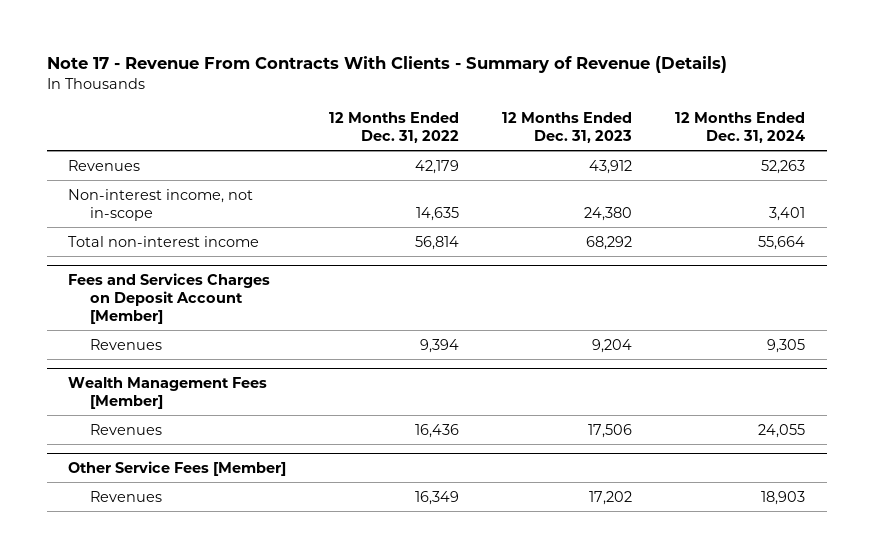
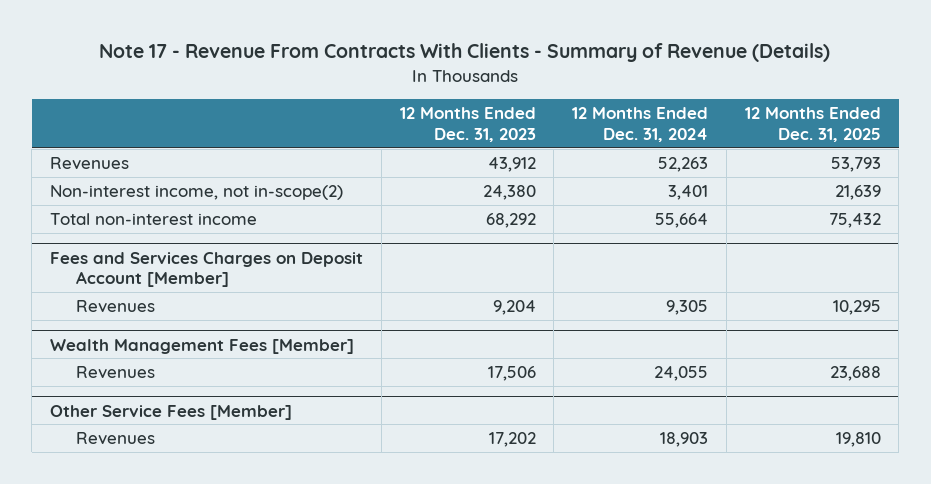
- | 12 Months Ended Dec. 31, 2022 | 12 Months Ended Dec. 31, 2023 | 12 Months Ended Dec. 31, 2024
+ | 12 Months Ended Dec. 31, 2023 | 12 Months Ended Dec. 31, 2024 | 12 Months Ended Dec. 31, 2025
- Non-interest income, not in-scope | 14,635 | 24,380 | 3,401
+ Non-interest income, not in-scope(2) | 24,380 | 3,401 | 21,639

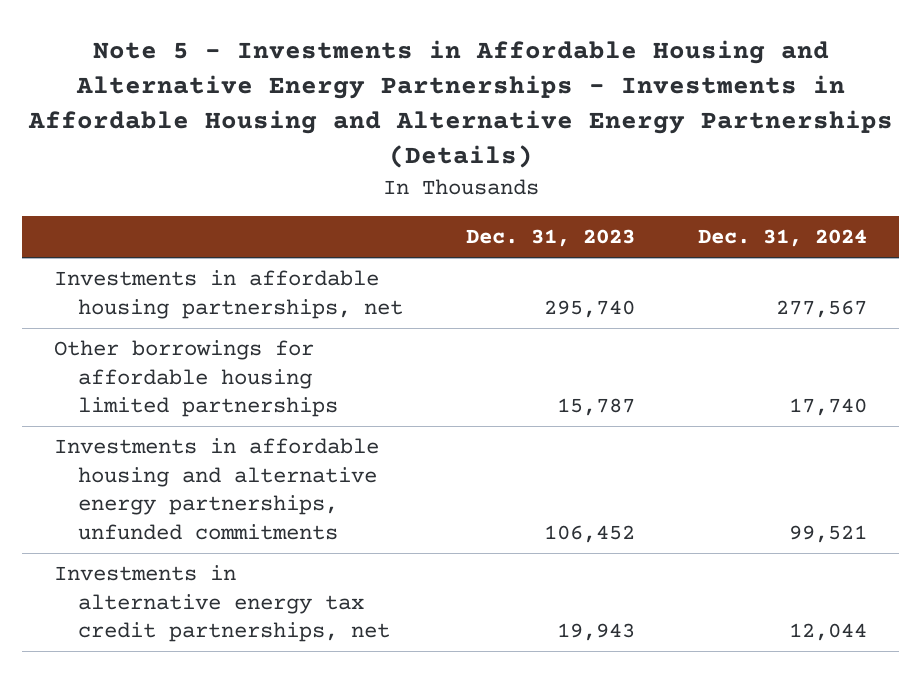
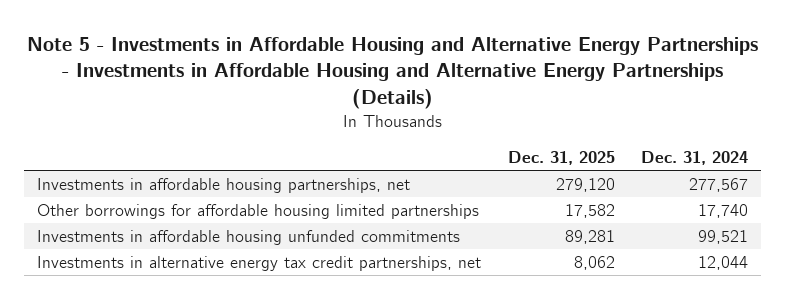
- | Dec. 31, 2023 | Dec. 31, 2024
+ | Dec. 31, 2025 | Dec. 31, 2024
- Investments in affordable housing and alternative energy partnerships, unfunded commitments | 106,452 | 99,521
+ Investments in affordable housing unfunded commitments | 89,281 | 99,521

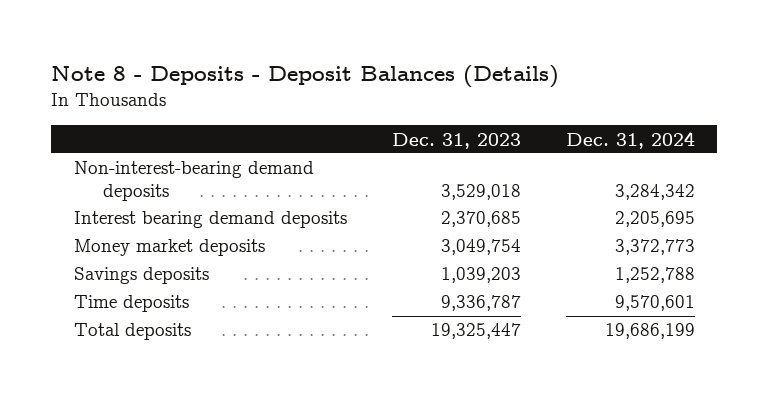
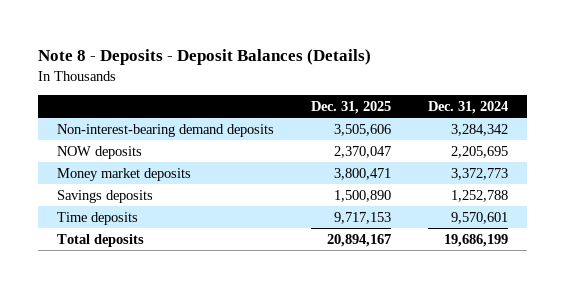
- | Dec. 31, 2023 | Dec. 31, 2024
+ | Dec. 31, 2025 | Dec. 31, 2024
- Interest bearing demand deposits | 2,370,685 | 2,205,695
+ NOW deposits | 2,370,047 | 2,205,695

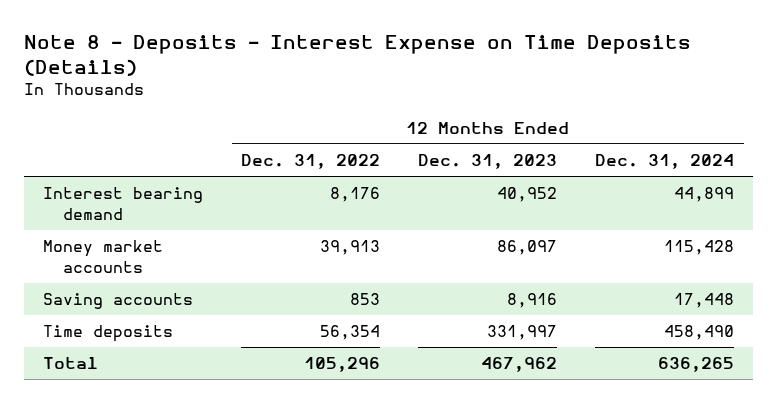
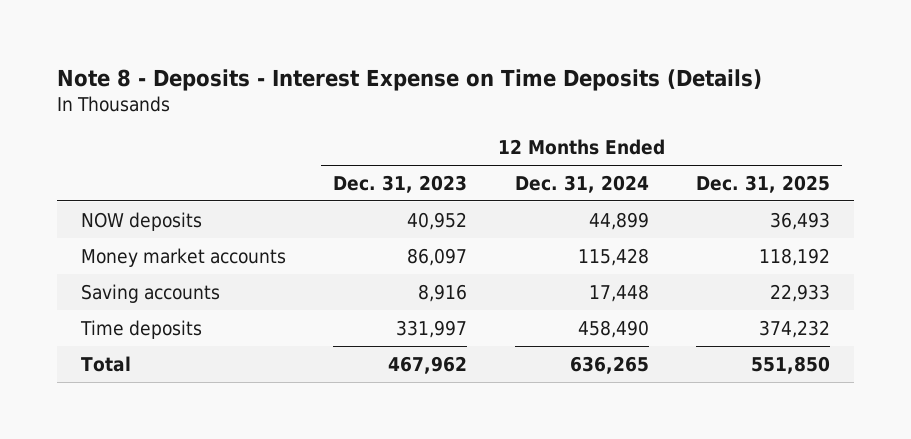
- | 12 Months Ended Dec. 31, 2022 | 12 Months Ended Dec. 31, 2023 | 12 Months Ended Dec. 31, 2024
+ | 12 Months Ended Dec. 31, 2023 | 12 Months Ended Dec. 31, 2024 | 12 Months Ended Dec. 31, 2025
- Interest bearing demand | 8,176 | 40,952 | 44,899
+ NOW deposits | 40,952 | 44,899 | 36,493

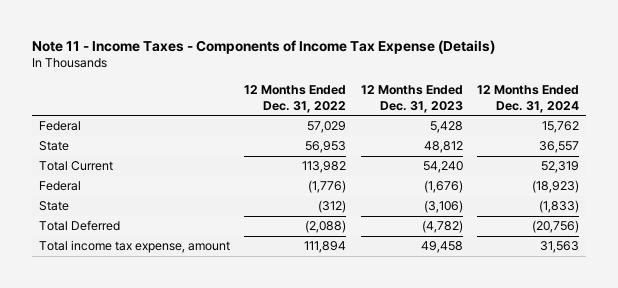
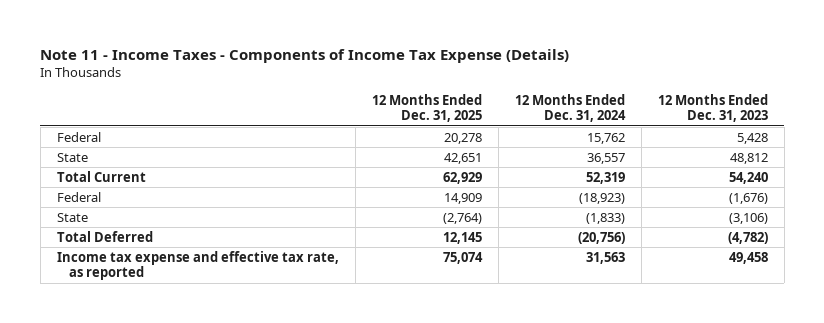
- | 12 Months Ended Dec. 31, 2022 | 12 Months Ended Dec. 31, 2023 | 12 Months Ended Dec. 31, 2024
+ | 12 Months Ended Dec. 31, 2025 | 12 Months Ended Dec. 31, 2024 | 12 Months Ended Dec. 31, 2023
- Total income tax expense, amount | 111,894 | 49,458 | 31,563
+ Income tax expense and effective tax rate, as reported | 75,074 | 31,563 | 49,458

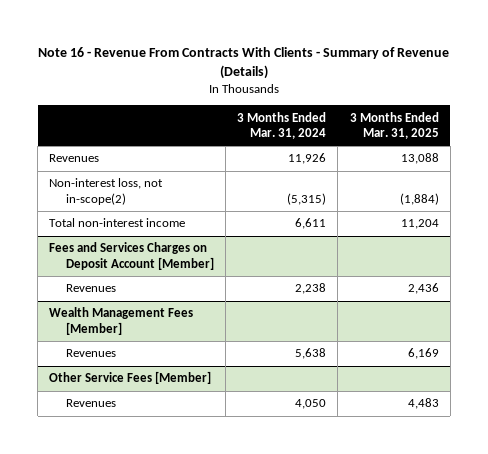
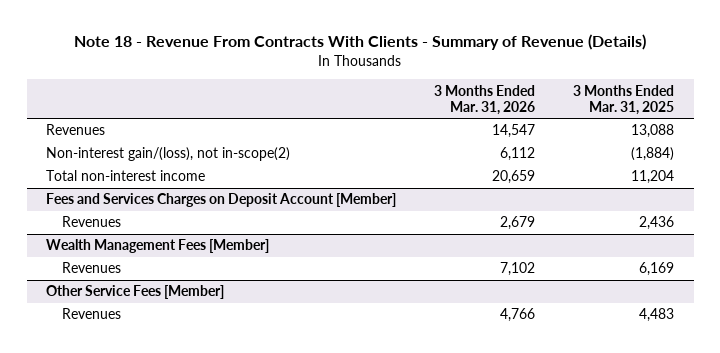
- Note 16 - Revenue From Contracts With Clients - Summary of Revenue (Details)
+ Note 18 - Revenue From Contracts With Clients - Summary of Revenue (Details)
- | 3 Months Ended Mar. 31, 2024 | 3 Months Ended Mar. 31, 2025
+ | 3 Months Ended Mar. 31, 2026 | 3 Months Ended Mar. 31, 2025
- Non-interest loss, not in-scope(2) | (5,315) | (1,884)
+ Non-interest gain/(loss), not in-scope(2) | 6,112 | (1,884)

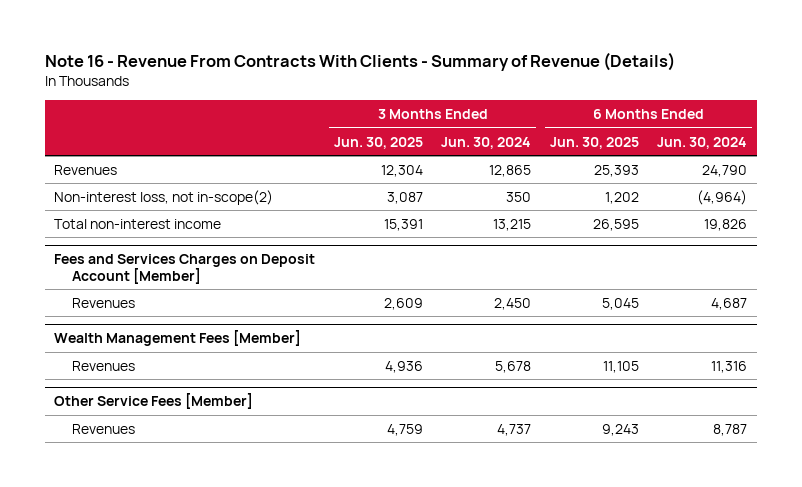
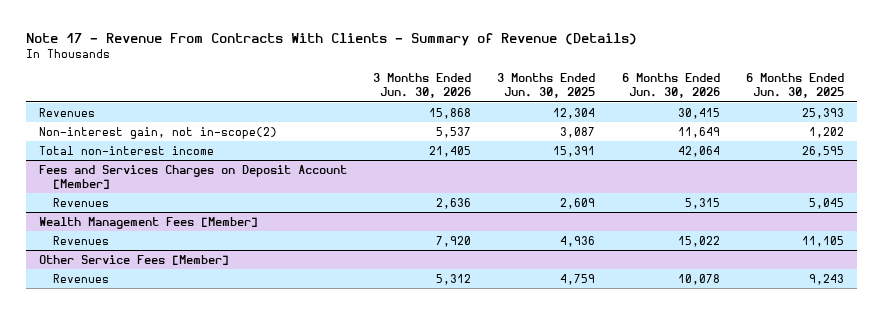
- Note 16 - Revenue From Contracts With Clients - Summary of Revenue (Details)
+ Note 17 - Revenue From Contracts With Clients - Summary of Revenue (Details)
- | 3 Months Ended Jun. 30, 2025 | 3 Months Ended Jun. 30, 2024 | 6 Months Ended Jun. 30, 2025 | 6 Months Ended Jun. 30, 2024
+ | 3 Months Ended Jun. 30, 2026 | 3 Months Ended Jun. 30, 2025 | 6 Months Ended Jun. 30, 2026 | 6 Months Ended Jun. 30, 2025
- Non-interest loss, not in-scope(2) | 3,087 | 350 | 1,202 | (4,964)
+ Non-interest gain, not in-scope(2) | 5,537 | 3,087 | 11,649 | 1,202

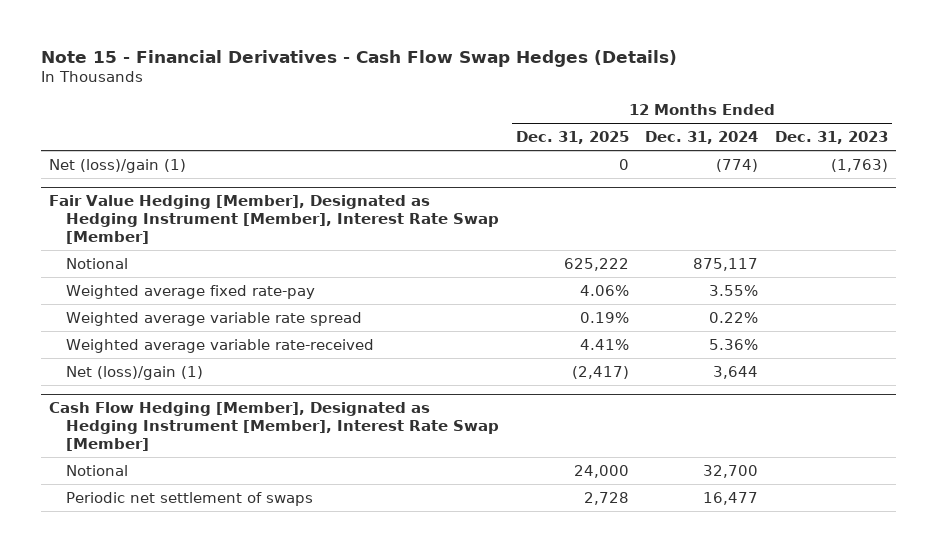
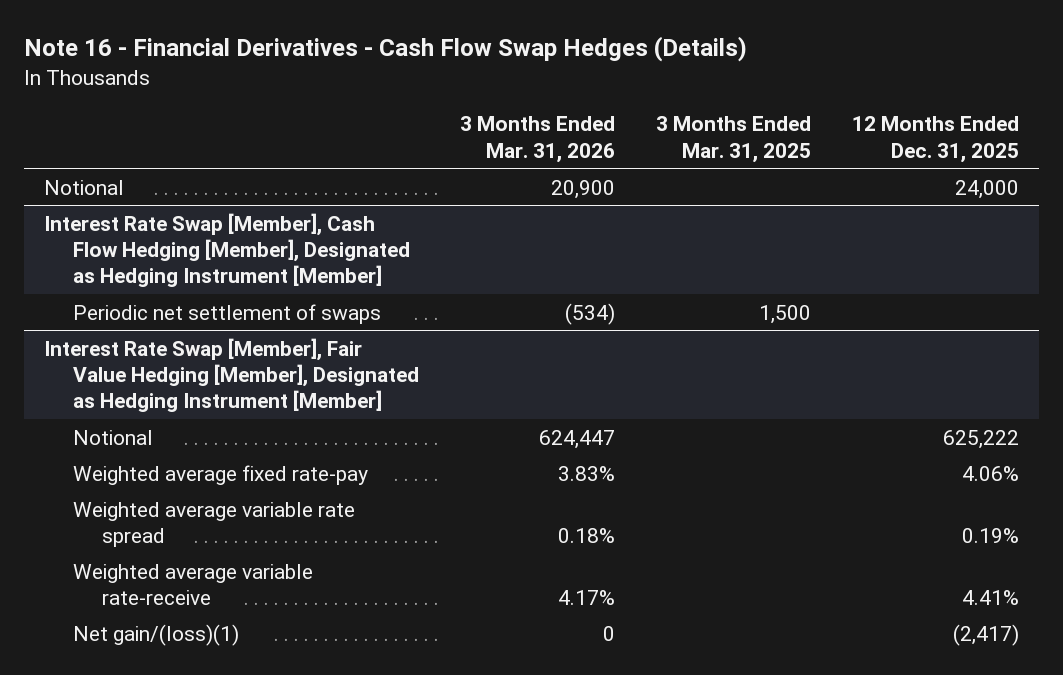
- Note 15 - Financial Derivatives - Cash Flow Swap Hedges (Details)
+ Note 16 - Financial Derivatives - Cash Flow Swap Hedges (Details)
- | 12 Months Ended Dec. 31, 2025 | 12 Months Ended Dec. 31, 2024 | 12 Months Ended Dec. 31, 2023
+ | 3 Months Ended Mar. 31, 2026 | 3 Months Ended Mar. 31, 2025 | 12 Months Ended Dec. 31, 2025
- Net (loss)/gain (1) | 0 | (774) | (1,763)
- Fair Value Hedging [Member], Designated as Hedging Instrument [Member], Interest Rate Swap [Member]
+ Notional | 20,900 | | 24,000
+ Interest Rate Swap [Member], Cash Flow Hedging [Member], Designated as Hedging Instrument [Member]
+ Periodic net settlement of swaps | (534) | 1,500 |
+ Interest Rate Swap [Member], Fair Value Hedging [Member], Designated as Hedging Instrument [Member]
- Weighted average variable rate-received | 4.41% | 5.36% |
- Net (loss)/gain (1) | (2,417) | 3,644 |
- Cash Flow Hedging [Member], Designated as Hedging Instrument [Member], Interest Rate Swap [Member]
- Notional | 24,000 | 32,700 |
- Periodic net settlement of swaps | 2,728 | 16,477 |
+ Weighted average variable rate-receive | 4.17% | | 4.41%
+ Net gain/(loss)(1) | 0 | | (2,417)

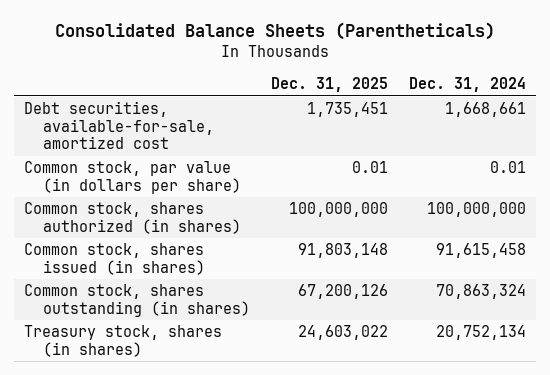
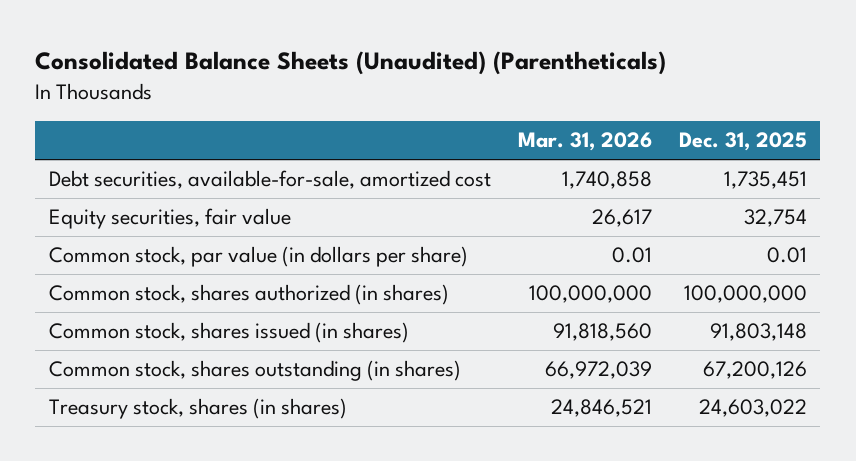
- Consolidated Balance Sheets (Parentheticals)
+ Consolidated Balance Sheets (Unaudited) (Parentheticals)
- | Dec. 31, 2025 | Dec. 31, 2024
+ | Mar. 31, 2026 | Dec. 31, 2025
+ Equity securities, fair value | 26,617 | 32,754

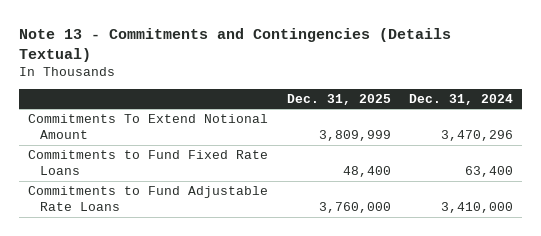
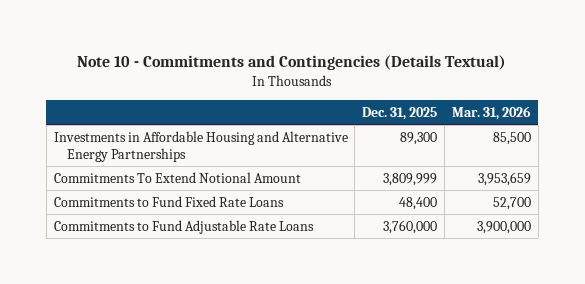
- Note 13 - Commitments and Contingencies (Details Textual)
+ Note 10 - Commitments and Contingencies (Details Textual)
- | Dec. 31, 2025 | Dec. 31, 2024
+ | Dec. 31, 2025 | Mar. 31, 2026
+ Investments in Affordable Housing and Alternative Energy Partnerships | 89,300 | 85,500

